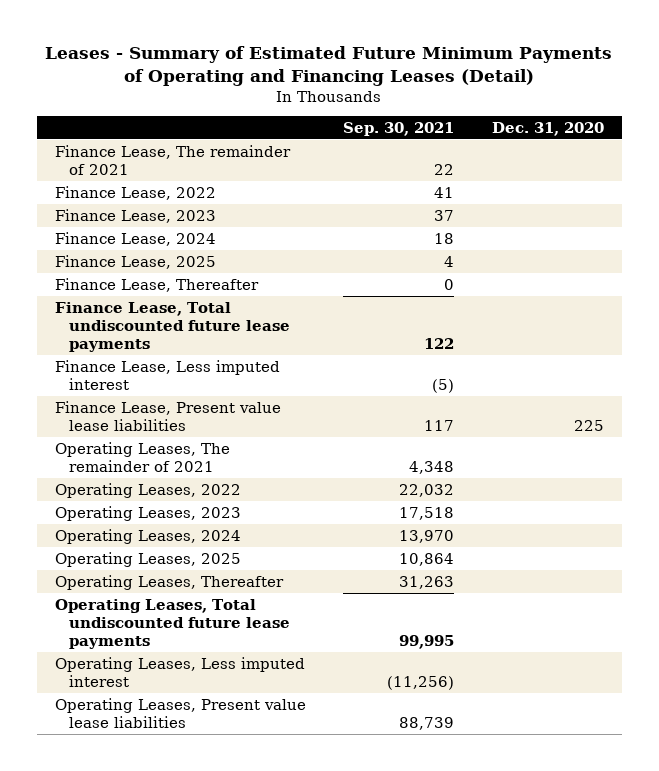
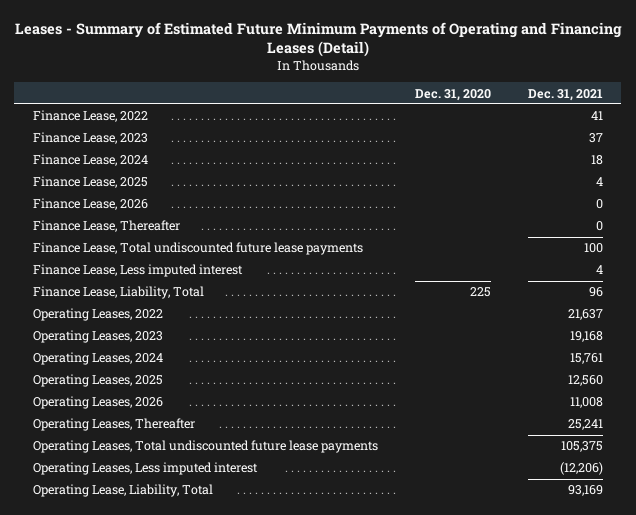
- | Sep. 30, 2021 | Dec. 31, 2020
+ | Dec. 31, 2020 | Dec. 31, 2021
- Finance Lease, The remainder of 2021 | 22 |
+ Finance Lease, 2026 | | 0
- Finance Lease, Present value lease liabilities | 117 | 225
- Operating Leases, The remainder of 2021 | 4,348 |
+ Finance Lease, Liability, Total | 225 | 96
+ Operating Leases, 2026 | | 11,008
- Operating Leases, Present value lease liabilities | 88,739 |
+ Operating Lease, Liability, Total | | 93,169

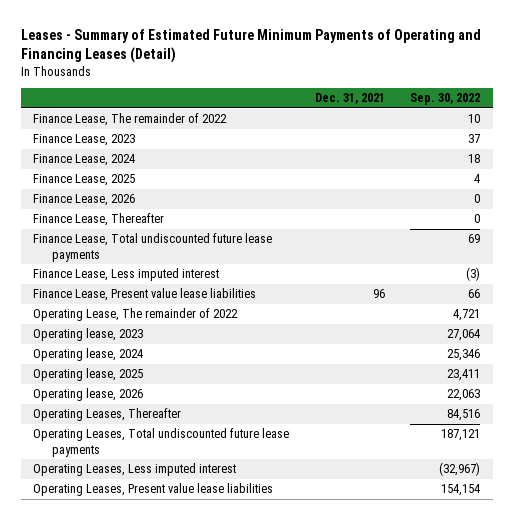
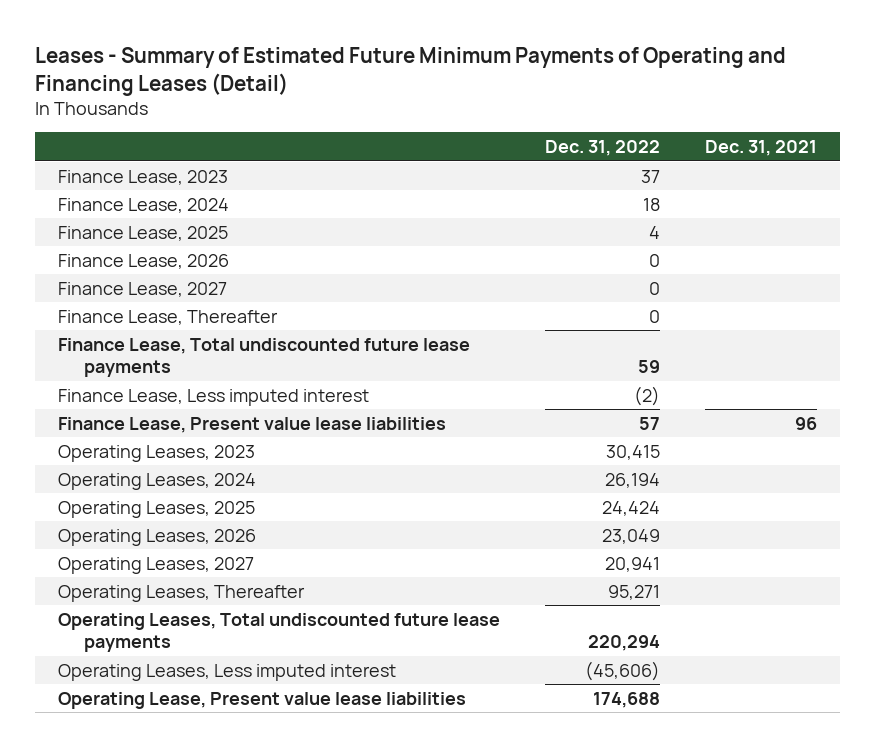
- | Dec. 31, 2021 | Sep. 30, 2022
+ | Dec. 31, 2022 | Dec. 31, 2021
- Finance Lease, The remainder of 2022 | | 10
+ Finance Lease, 2027 | 0 |
- Operating Lease, The remainder of 2022 | | 4,721
- Operating lease, 2023 | | 27,064
- Operating lease, 2024 | | 25,346
- Operating lease, 2025 | | 23,411
- Operating lease, 2026 | | 22,063
+ Operating Leases, 2023 | 30,415 |
+ Operating Leases, 2024 | 26,194 |
+ Operating Leases, 2025 | 24,424 |
+ Operating Leases, 2026 | 23,049 |
+ Operating Leases, 2027 | 20,941 |
- Operating Leases, Present value lease liabilities | | 154,154
+ Operating Lease, Present value lease liabilities | 174,688 |

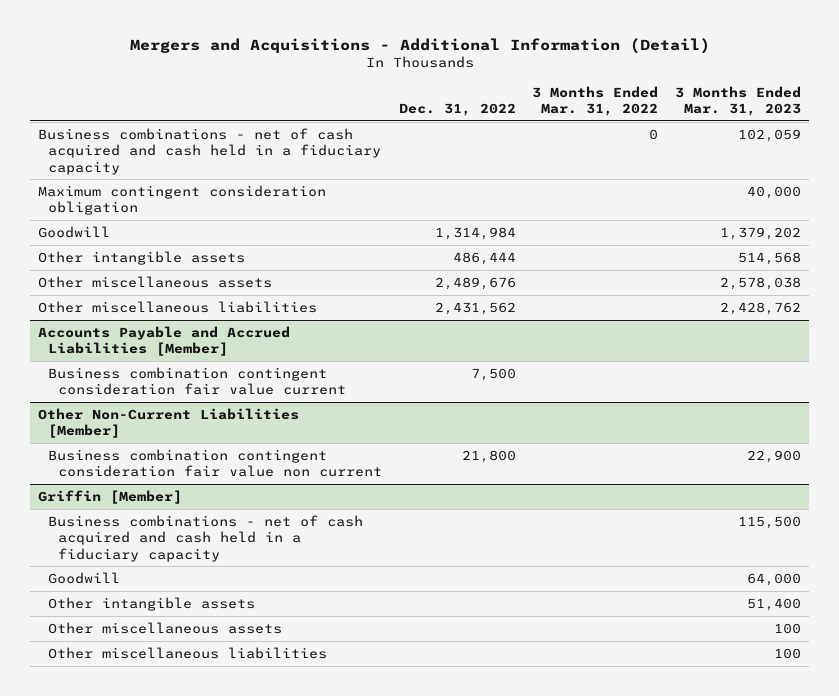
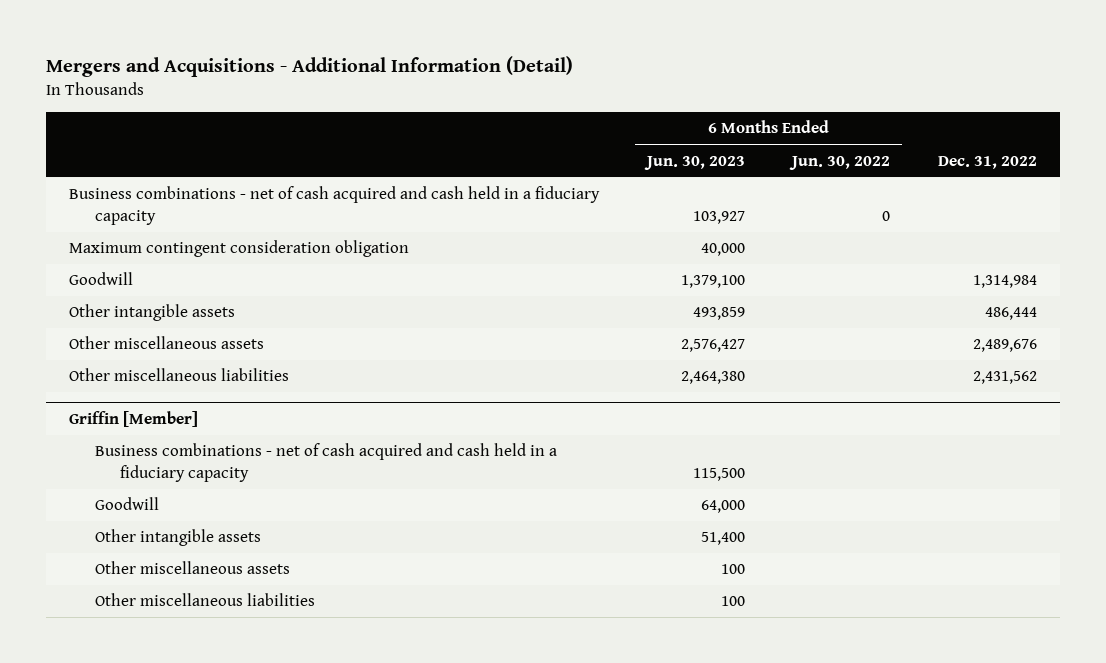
- | Dec. 31, 2022 | 3 Months Ended Mar. 31, 2022 | 3 Months Ended Mar. 31, 2023
+ | 6 Months Ended Jun. 30, 2023 | 6 Months Ended Jun. 30, 2022 | Dec. 31, 2022
- Accounts Payable and Accrued Liabilities [Member]
- Business combination contingent consideration fair value current | 7,500 | |
- Other Non-Current Liabilities [Member]
- Business combination contingent consideration fair value non current | 21,800 | | 22,900

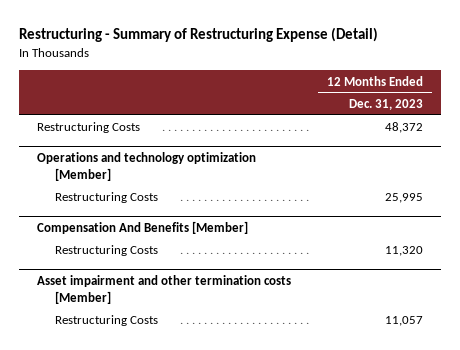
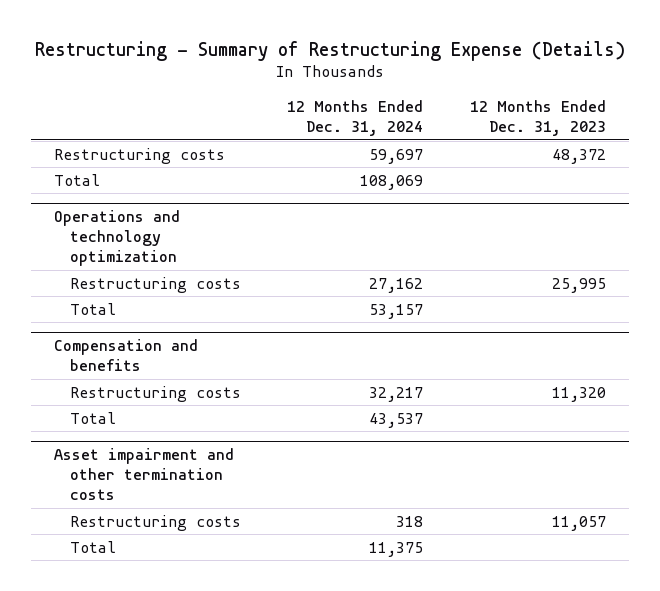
- Restructuring - Summary of Restructuring Expense (Detail)
+ Restructuring - Summary of Restructuring Expense (Details)
- | 12 Months Ended Dec. 31, 2023
+ | 12 Months Ended Dec. 31, 2024 | 12 Months Ended Dec. 31, 2023
- Restructuring Costs | 48,372
- Operations and technology optimization [Member]
- Restructuring Costs | 25,995
- Compensation And Benefits [Member]
- Restructuring Costs | 11,320
- Asset impairment and other termination costs [Member]
- Restructuring Costs | 11,057
+ Restructuring costs | 59,697 | 48,372
+ Total | 108,069 |
+ Operations and technology optimization
+ Restructuring costs | 27,162 | 25,995
+ Total | 53,157 |
+ Compensation and benefits
+ Restructuring costs | 32,217 | 11,320
+ Total | 43,537 |
+ Asset impairment and other termination costs
+ Restructuring costs | 318 | 11,057
+ Total | 11,375 |

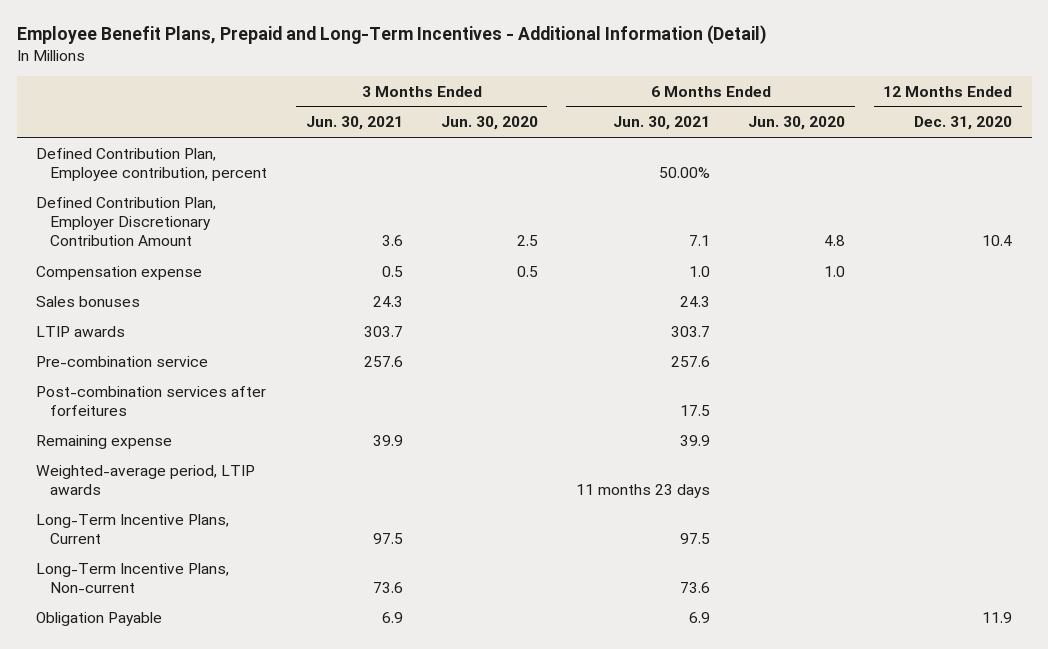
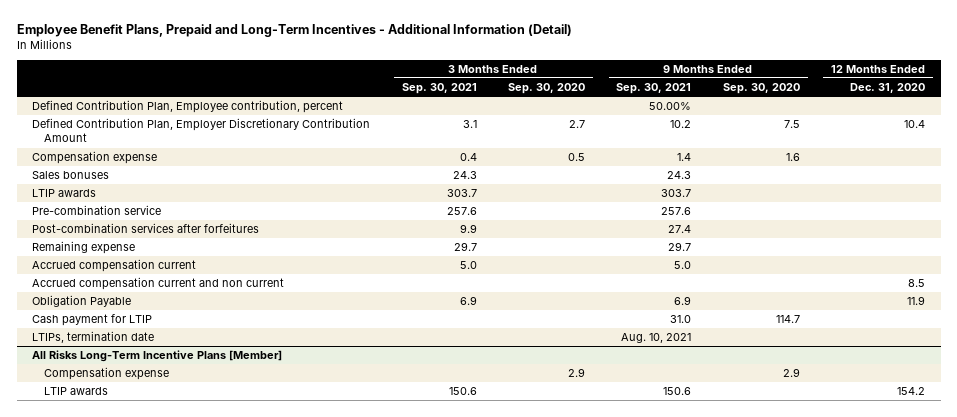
- | 3 Months Ended Jun. 30, 2021 | 3 Months Ended Jun. 30, 2020 | 6 Months Ended Jun. 30, 2021 | 6 Months Ended Jun. 30, 2020 | 12 Months Ended Dec. 31, 2020
+ | 3 Months Ended Sep. 30, 2021 | 3 Months Ended Sep. 30, 2020 | 9 Months Ended Sep. 30, 2021 | 9 Months Ended Sep. 30, 2020 | 12 Months Ended Dec. 31, 2020
- Weighted-average period, LTIP awards | | | 11 months 23 days | |
- Long-Term Incentive Plans, Current | 97.5 | | 97.5 | |
- Long-Term Incentive Plans, Non-current | 73.6 | | 73.6 | |
+ Accrued compensation current | 5.0 | | 5.0 | |
+ Accrued compensation current and non current | | | | | 8.5
+ Cash payment for LTIP | | | 31.0 | 114.7 |
+ LTIPs, termination date | | | Aug. 10, 2021 | |
+ All Risks Long-Term Incentive Plans [Member]
+ Compensation expense | | 2.9 | | 2.9 |
+ LTIP awards | 150.6 | | 150.6 | | 154.2

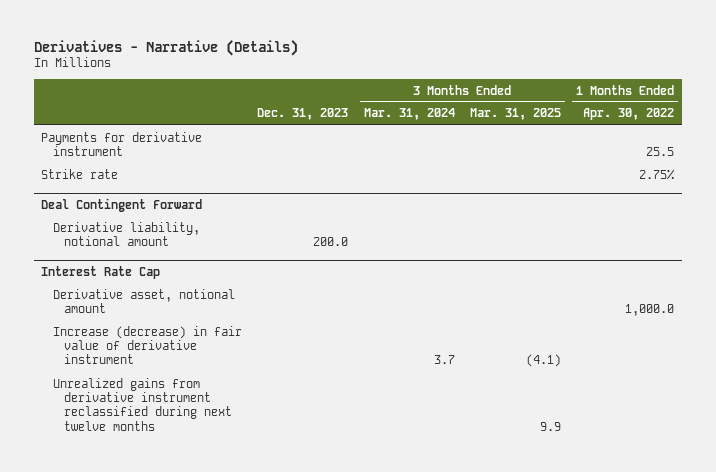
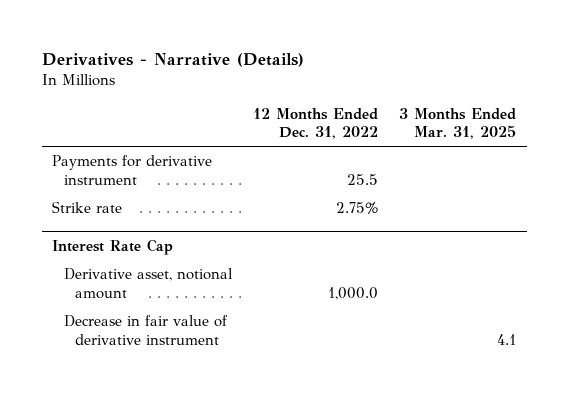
- | Dec. 31, 2023 | 3 Months Ended Mar. 31, 2024 | 3 Months Ended Mar. 31, 2025 | 1 Months Ended Apr. 30, 2022
+ | 12 Months Ended Dec. 31, 2022 | 3 Months Ended Mar. 31, 2025
- Deal Contingent Forward
- Derivative liability, notional amount | 200.0 | | |
@ Interest Rate Cap
- Increase (decrease) in fair value of derivative instrument | | 3.7 | (4.1) |
- Unrealized gains from derivative instrument reclassified during next twelve months | | | 9.9 |
+ Decrease in fair value of derivative instrument | | 4.1

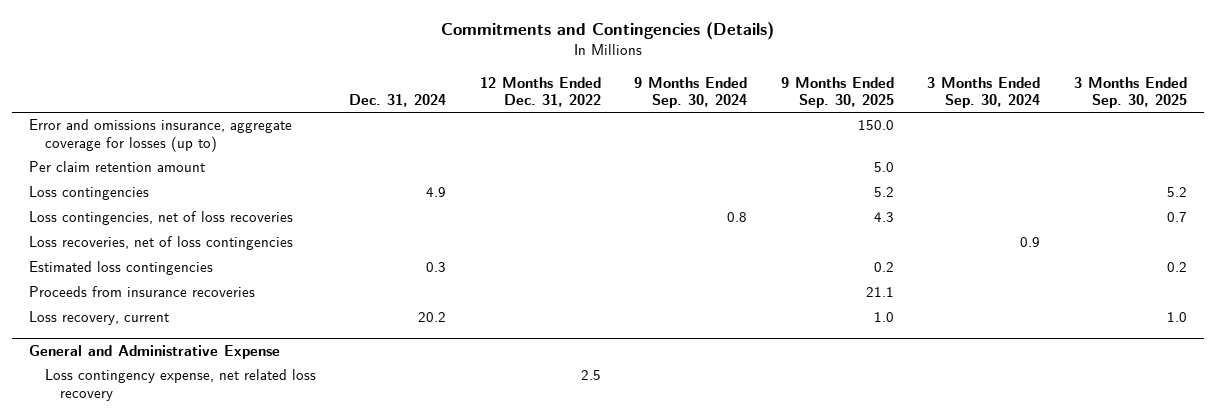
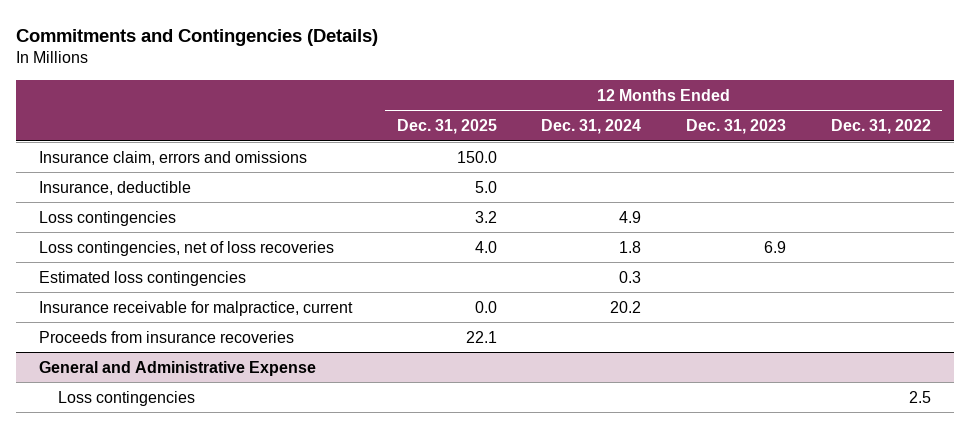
- | Dec. 31, 2024 | 12 Months Ended Dec. 31, 2022 | 9 Months Ended Sep. 30, 2024 | 9 Months Ended Sep. 30, 2025 | 3 Months Ended Sep. 30, 2024 | 3 Months Ended Sep. 30, 2025
+ | 12 Months Ended Dec. 31, 2025 | 12 Months Ended Dec. 31, 2024 | 12 Months Ended Dec. 31, 2023 | 12 Months Ended Dec. 31, 2022
- Error and omissions insurance, aggregate coverage for losses (up to) | | | | 150.0 | |
- Per claim retention amount | | | | 5.0 | |
+ Insurance claim, errors and omissions | 150.0 | | |
+ Insurance, deductible | 5.0 | | |
- Loss recoveries, net of loss contingencies | | | | | 0.9 |
+ Insurance receivable for malpractice, current | 0.0 | 20.2 | |
- Loss recovery, current | 20.2 | | | 1.0 | | 1.0
@ General and Administrative Expense
- Loss contingency expense, net related loss recovery | | 2.5 | | | |
+ Loss contingencies | | | | 2.5

